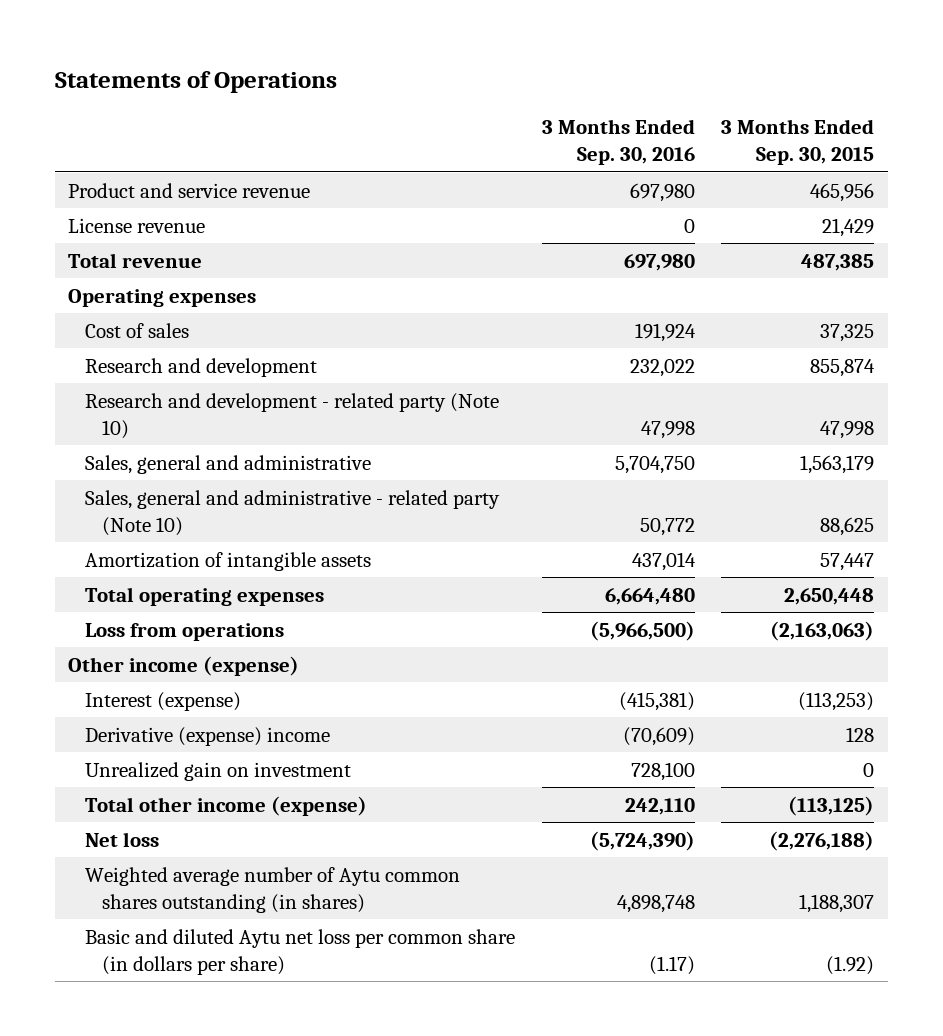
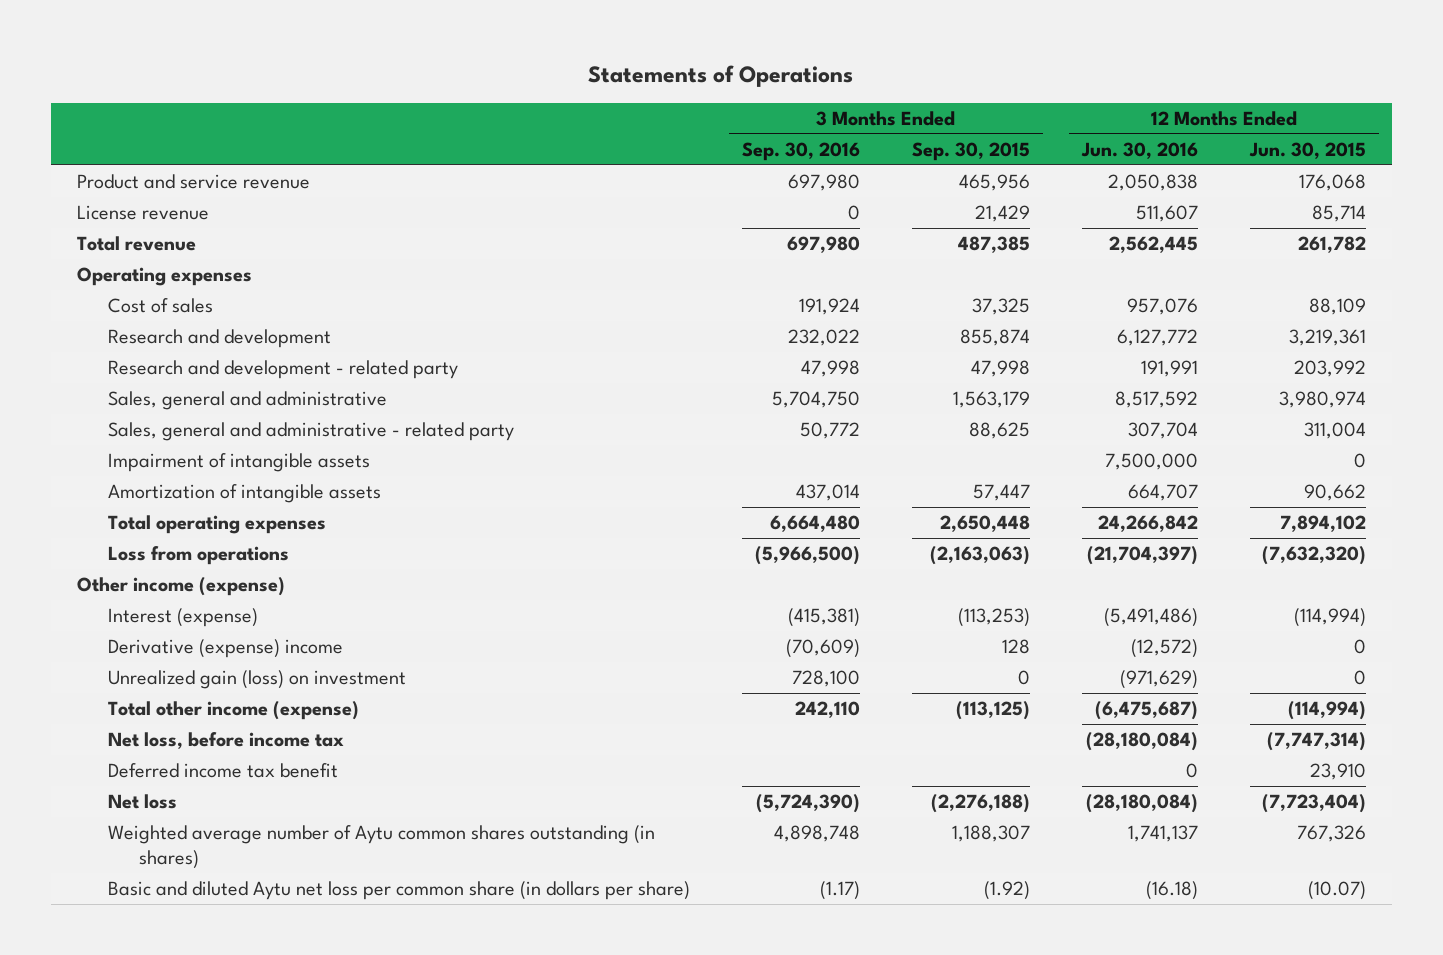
- | 3 Months Ended Sep. 30, 2016 | 3 Months Ended Sep. 30, 2015
+ | 3 Months Ended Sep. 30, 2016 | 3 Months Ended Sep. 30, 2015 | 12 Months Ended Jun. 30, 2016 | 12 Months Ended Jun. 30, 2015
- Research and development - related party (Note 10) | 47,998 | 47,998
+ Research and development - related party | 47,998 | 47,998 | 191,991 | 203,992
- Sales, general and administrative - related party (Note 10) | 50,772 | 88,625
+ Sales, general and administrative - related party | 50,772 | 88,625 | 307,704 | 311,004
+ Impairment of intangible assets | | | 7,500,000 | 0
- Unrealized gain on investment | 728,100 | 0
+ Unrealized gain (loss) on investment | 728,100 | 0 | (971,629) | 0
+ Net loss, before income tax | | | (28,180,084) | (7,747,314)
+ Deferred income tax benefit | | | 0 | 23,910

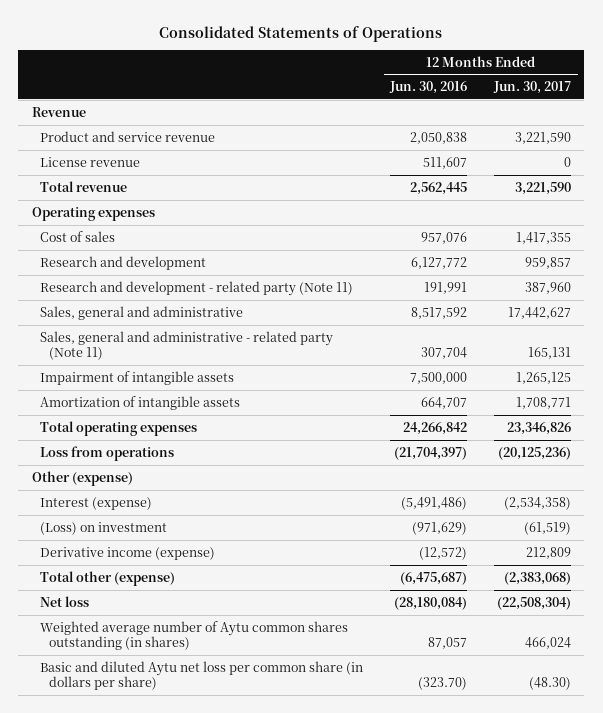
- Statements of Operations
+ Consolidated Statements of Operations
- | 3 Months Ended Sep. 30, 2016 | 3 Months Ended Sep. 30, 2015 | 12 Months Ended Jun. 30, 2016 | 12 Months Ended Jun. 30, 2015
+ | 12 Months Ended Jun. 30, 2016 | 12 Months Ended Jun. 30, 2017
+ Revenue
- Research and development - related party | 47,998 | 47,998 | 191,991 | 203,992
+ Research and development - related party (Note 11) | 191,991 | 387,960
- Sales, general and administrative - related party | 50,772 | 88,625 | 307,704 | 311,004
+ Sales, general and administrative - related party (Note 11) | 307,704 | 165,131
- Other income (expense)
+ Other (expense)
- Derivative (expense) income | (70,609) | 128 | (12,572) | 0
- Unrealized gain (loss) on investment | 728,100 | 0 | (971,629) | 0
- Total other income (expense) | 242,110 | (113,125) | (6,475,687) | (114,994)
- Net loss, before income tax | | | (28,180,084) | (7,747,314)
- Deferred income tax benefit | | | 0 | 23,910
+ (Loss) on investment | (971,629) | (61,519)
+ Derivative income (expense) | (12,572) | 212,809
+ Total other (expense) | (6,475,687) | (2,383,068)
- Weighted average number of Aytu common shares outstanding (in shares) | 4,898,748 | 1,188,307 | 1,741,137 | 767,326
- Basic and diluted Aytu net loss per common share (in dollars per share) | (1.17) | (1.92) | (16.18) | (10.07)
+ Weighted average number of Aytu common shares outstanding (in shares) | 87,057 | 466,024
+ Basic and diluted Aytu net loss per common share (in dollars per share) | (323.70) | (48.30)

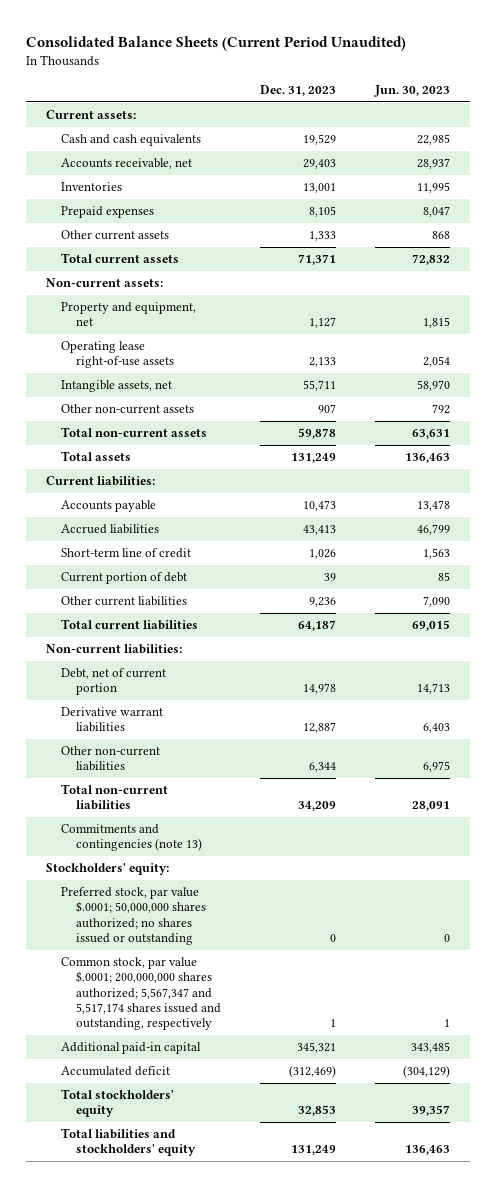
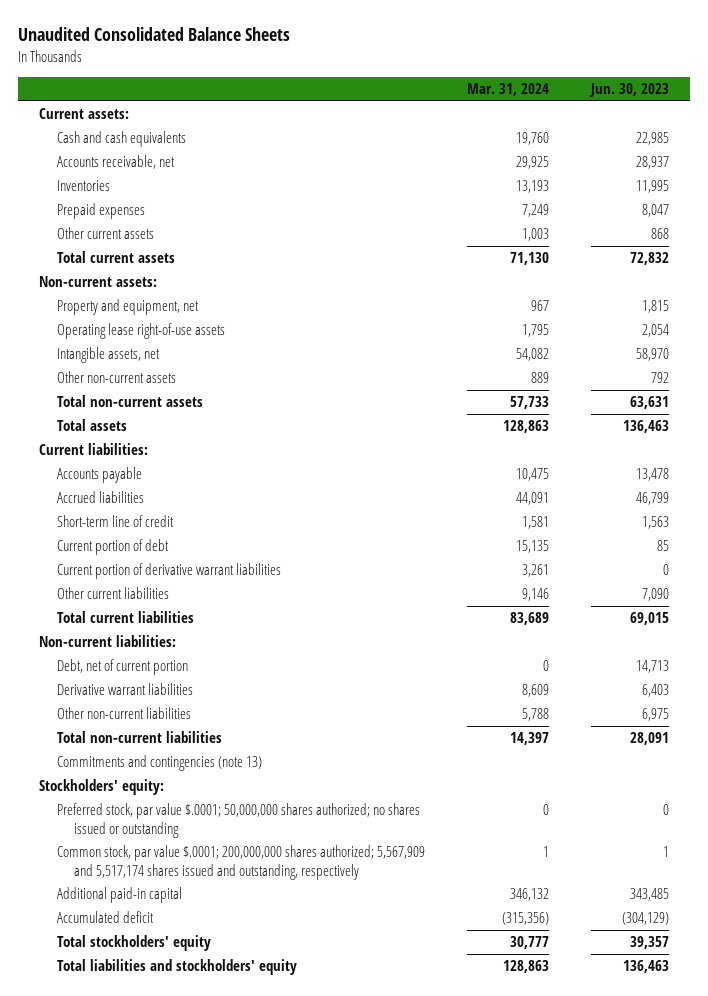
- Consolidated Balance Sheets (Current Period Unaudited)
+ Unaudited Consolidated Balance Sheets
- | Dec. 31, 2023 | Jun. 30, 2023
+ | Mar. 31, 2024 | Jun. 30, 2023
+ Current portion of derivative warrant liabilities | 3,261 | 0
- Common stock, par value $.0001; 200,000,000 shares authorized; 5,567,347 and 5,517,174 shares issued and outstanding, respectively | 1 | 1
+ Common stock, par value $.0001; 200,000,000 shares authorized; 5,567,909 and 5,517,174 shares issued and outstanding, respectively | 1 | 1

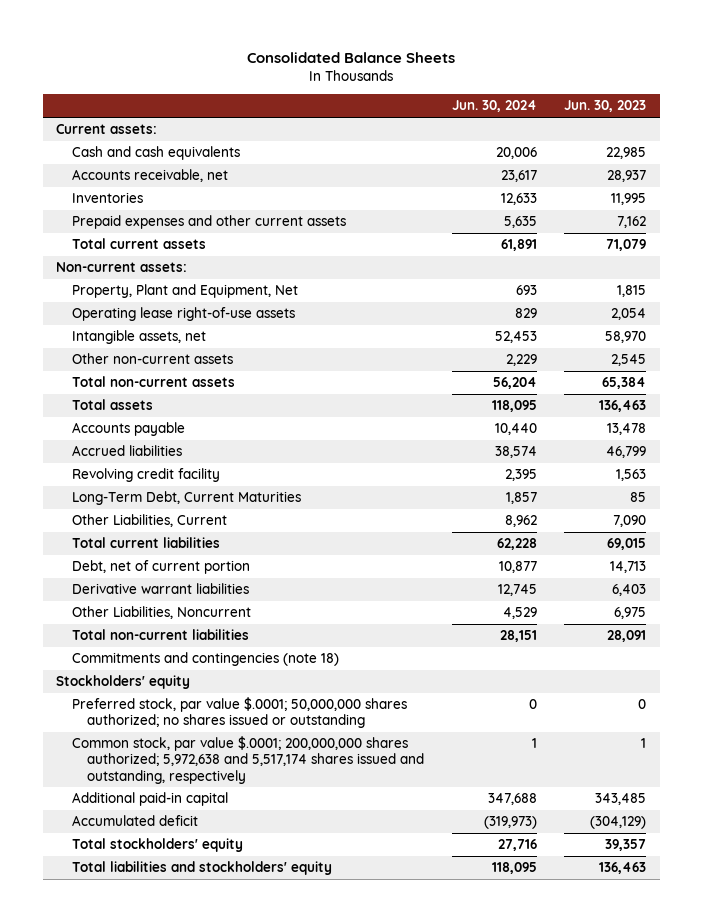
- Unaudited Consolidated Balance Sheets
+ Consolidated Balance Sheets
- | Mar. 31, 2024 | Jun. 30, 2023
+ | Jun. 30, 2024 | Jun. 30, 2023
- Prepaid expenses | 7,249 | 8,047
- Other current assets | 1,003 | 868
- Total current assets | 71,130 | 72,832
+ Prepaid expenses and other current assets | 5,635 | 7,162
+ Total current assets | 61,891 | 71,079
- Property and equipment, net | 967 | 1,815
+ Property, Plant and Equipment, Net | 693 | 1,815
- Other non-current assets | 889 | 792
- Total non-current assets | 57,733 | 63,631
+ Other non-current assets | 2,229 | 2,545
+ Total non-current assets | 56,204 | 65,384
- Current liabilities:
- Short-term line of credit | 1,581 | 1,563
- Current portion of debt | 15,135 | 85
- Current portion of derivative warrant liabilities | 3,261 | 0
- Other current liabilities | 9,146 | 7,090
+ Revolving credit facility | 2,395 | 1,563
+ Long-Term Debt, Current Maturities | 1,857 | 85
+ Other Liabilities, Current | 8,962 | 7,090
- Non-current liabilities:
- Other non-current liabilities | 5,788 | 6,975
+ Other Liabilities, Noncurrent | 4,529 | 6,975
- Commitments and contingencies (note 13)
- Stockholders' equity:
+ Commitments and contingencies (note 18)
+ Stockholders' equity
- Common stock, par value $.0001; 200,000,000 shares authorized; 5,567,909 and 5,517,174 shares issued and outstanding, respectively | 1 | 1
+ Common stock, par value $.0001; 200,000,000 shares authorized; 5,972,638 and 5,517,174 shares issued and outstanding, respectively | 1 | 1

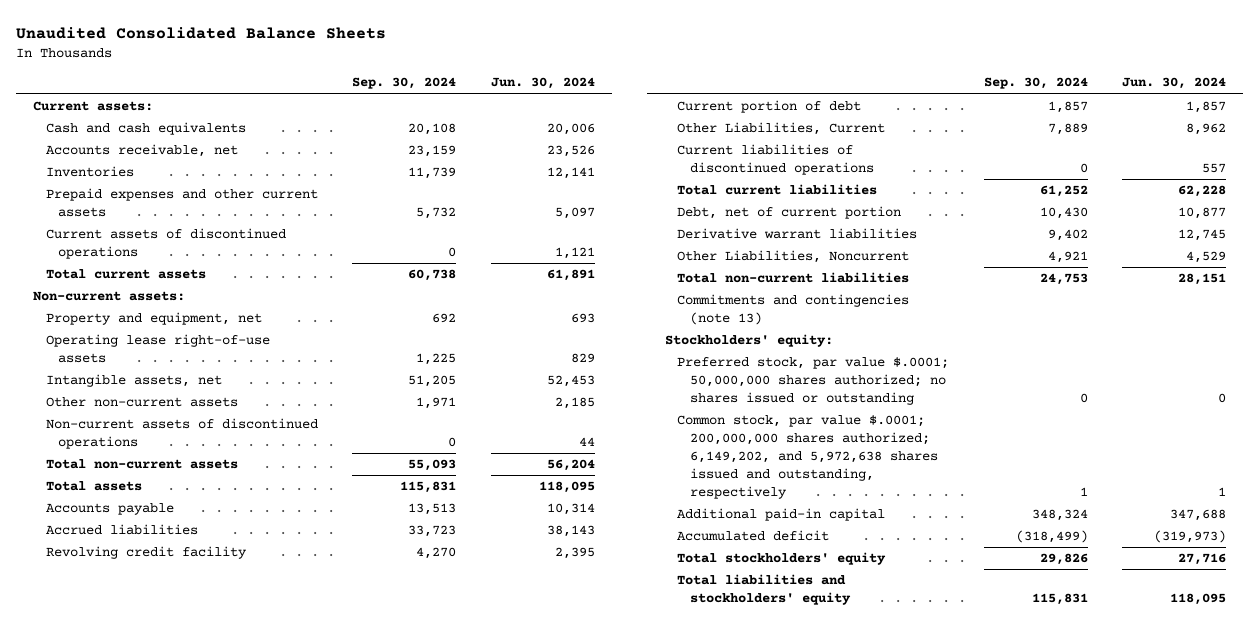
- Consolidated Balance Sheets
+ Unaudited Consolidated Balance Sheets
- | Jun. 30, 2024 | Jun. 30, 2023
+ | Sep. 30, 2024 | Jun. 30, 2024
- Accounts receivable, net | 23,617 | 28,937
- Inventories | 12,633 | 11,995
- Prepaid expenses and other current assets | 5,635 | 7,162
+ Accounts receivable, net | 23,159 | 23,526
+ Inventories | 11,739 | 12,141
+ Prepaid expenses and other current assets | 5,732 | 5,097
+ Current assets of discontinued operations | 0 | 1,121
- Property, Plant and Equipment, Net | 693 | 1,815
+ Property and equipment, net | 692 | 693
- Other non-current assets | 2,229 | 2,545
+ Other non-current assets | 1,971 | 2,185
+ Non-current assets of discontinued operations | 0 | 44
- Accounts payable | 10,440 | 13,478
- Accrued liabilities | 38,574 | 46,799
+ Accounts payable | 13,513 | 10,314
+ Accrued liabilities | 33,723 | 38,143
- Long-Term Debt, Current Maturities | 1,857 | 85
+ Current portion of debt | 1,857 | 1,857
+ Current liabilities of discontinued operations | 0 | 557
- Commitments and contingencies (note 18)
- Stockholders' equity
+ Commitments and contingencies (note 13)
+ Stockholders' equity:
- Common stock, par value $.0001; 200,000,000 shares authorized; 5,972,638 and 5,517,174 shares issued and outstanding, respectively | 1 | 1
+ Common stock, par value $.0001; 200,000,000 shares authorized; 6,149,202, and 5,972,638 shares issued and outstanding, respectively | 1 | 1

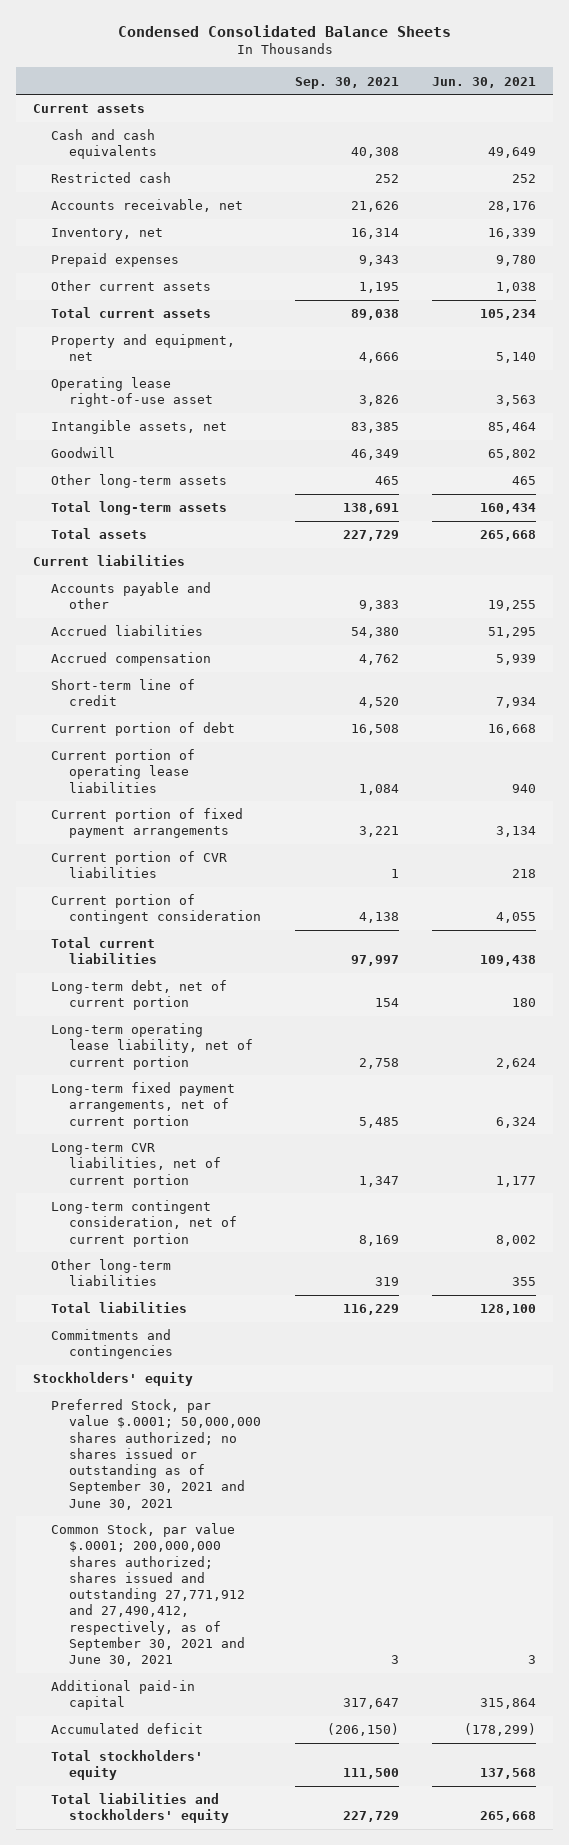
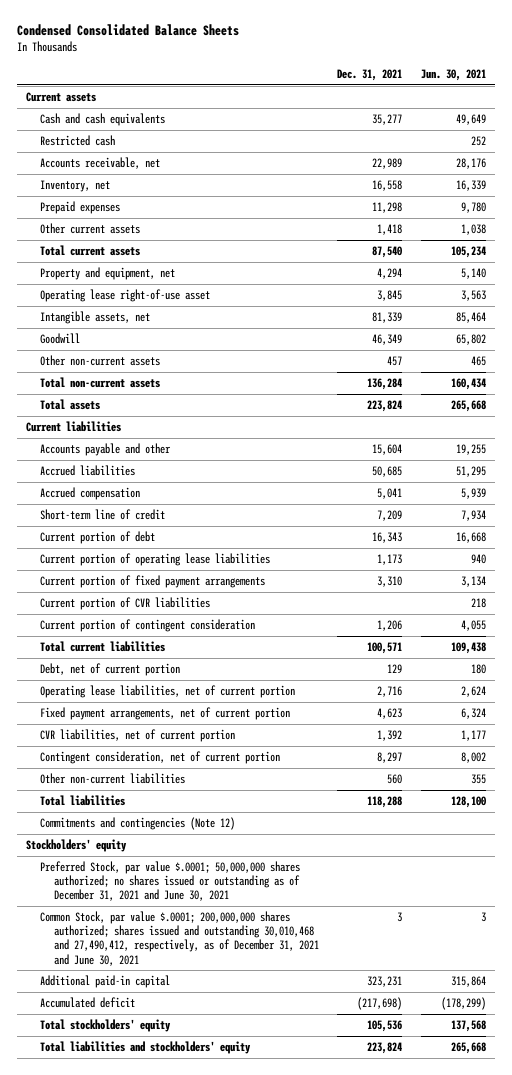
- | Sep. 30, 2021 | Jun. 30, 2021
+ | Dec. 31, 2021 | Jun. 30, 2021
- Other long-term assets | 465 | 465
- Total long-term assets | 138,691 | 160,434
+ Other non-current assets | 457 | 465
+ Total non-current assets | 136,284 | 160,434
- Long-term debt, net of current portion | 154 | 180
- Long-term operating lease liability, net of current portion | 2,758 | 2,624
- Long-term fixed payment arrangements, net of current portion | 5,485 | 6,324
- Long-term CVR liabilities, net of current portion | 1,347 | 1,177
- Long-term contingent consideration, net of current portion | 8,169 | 8,002
- Other long-term liabilities | 319 | 355
+ Debt, net of current portion | 129 | 180
+ Operating lease liabilities, net of current portion | 2,716 | 2,624
+ Fixed payment arrangements, net of current portion | 4,623 | 6,324
+ CVR liabilities, net of current portion | 1,392 | 1,177
+ Contingent consideration, net of current portion | 8,297 | 8,002
+ Other non-current liabilities | 560 | 355
- Commitments and contingencies
+ Commitments and contingencies (Note 12)
- Preferred Stock, par value $.0001; 50,000,000 shares authorized; no shares issued or outstanding as of September 30, 2021 and June 30, 2021
- Common Stock, par value $.0001; 200,000,000 shares authorized; shares issued and outstanding 27,771,912 and 27,490,412, respectively, as of September 30, 2021 and June 30, 2021 | 3 | 3
+ Preferred Stock, par value $.0001; 50,000,000 shares authorized; no shares issued or outstanding as of December 31, 2021 and June 30, 2021
+ Common Stock, par value $.0001; 200,000,000 shares authorized; shares issued and outstanding 30,010,468 and 27,490,412, respectively, as of December 31, 2021 and June 30, 2021 | 3 | 3

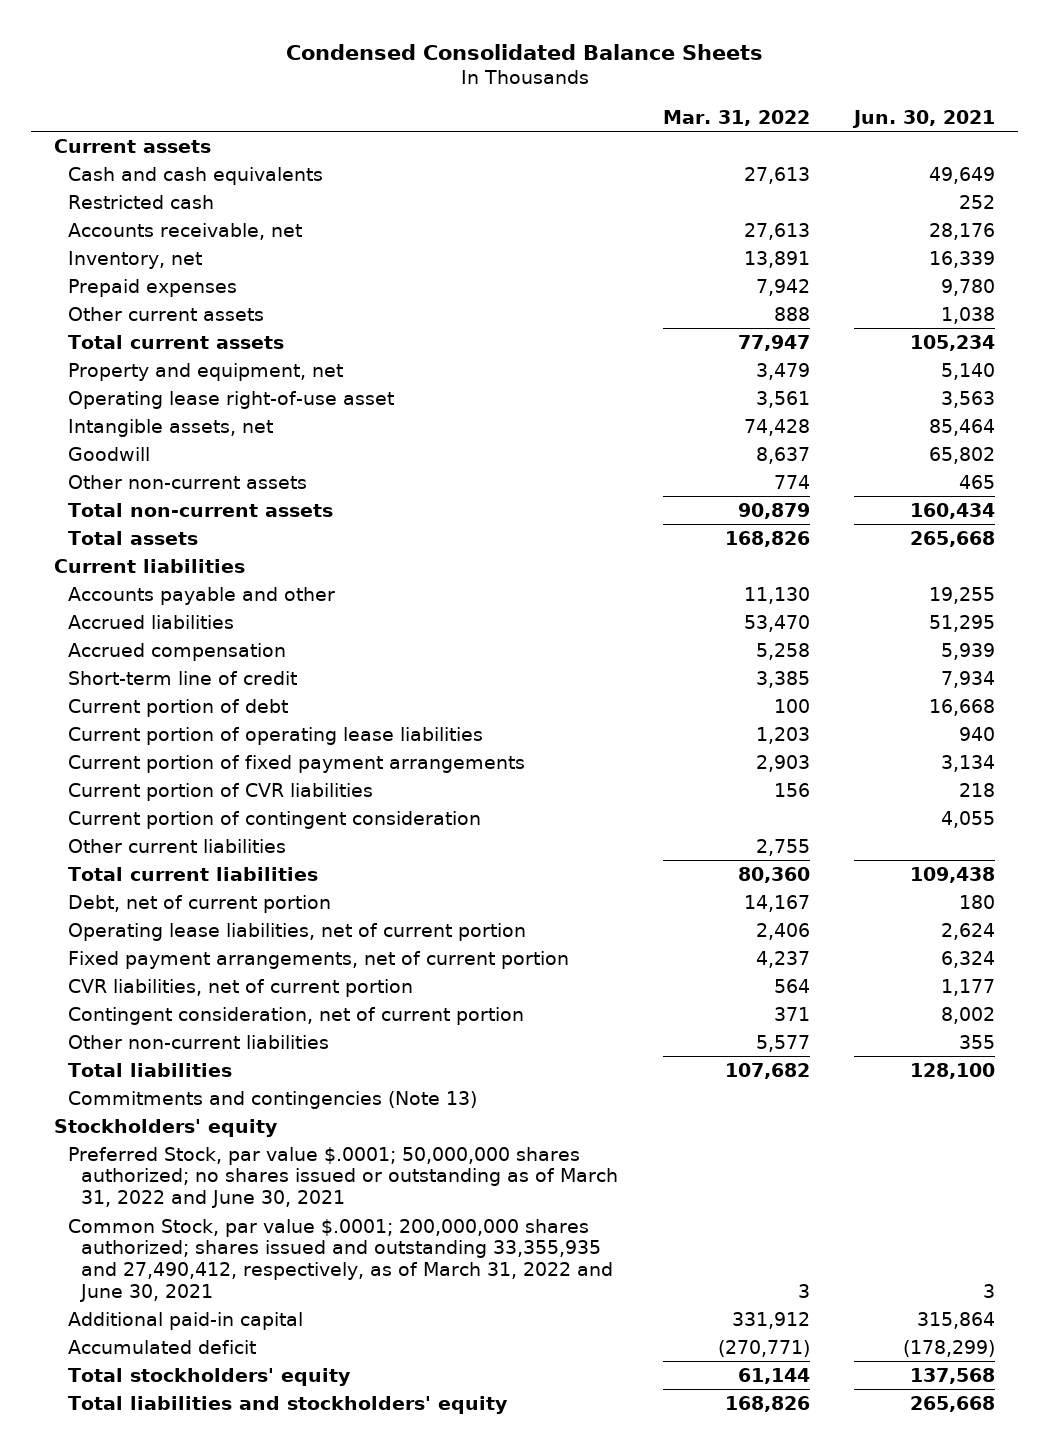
- | Dec. 31, 2021 | Jun. 30, 2021
+ | Mar. 31, 2022 | Jun. 30, 2021
+ Other current liabilities | 2,755 |
- Commitments and contingencies (Note 12)
+ Commitments and contingencies (Note 13)
- Preferred Stock, par value $.0001; 50,000,000 shares authorized; no shares issued or outstanding as of December 31, 2021 and June 30, 2021
- Common Stock, par value $.0001; 200,000,000 shares authorized; shares issued and outstanding 30,010,468 and 27,490,412, respectively, as of December 31, 2021 and June 30, 2021 | 3 | 3
+ Preferred Stock, par value $.0001; 50,000,000 shares authorized; no shares issued or outstanding as of March 31, 2022 and June 30, 2021
+ Common Stock, par value $.0001; 200,000,000 shares authorized; shares issued and outstanding 33,355,935 and 27,490,412, respectively, as of March 31, 2022 and June 30, 2021 | 3 | 3

